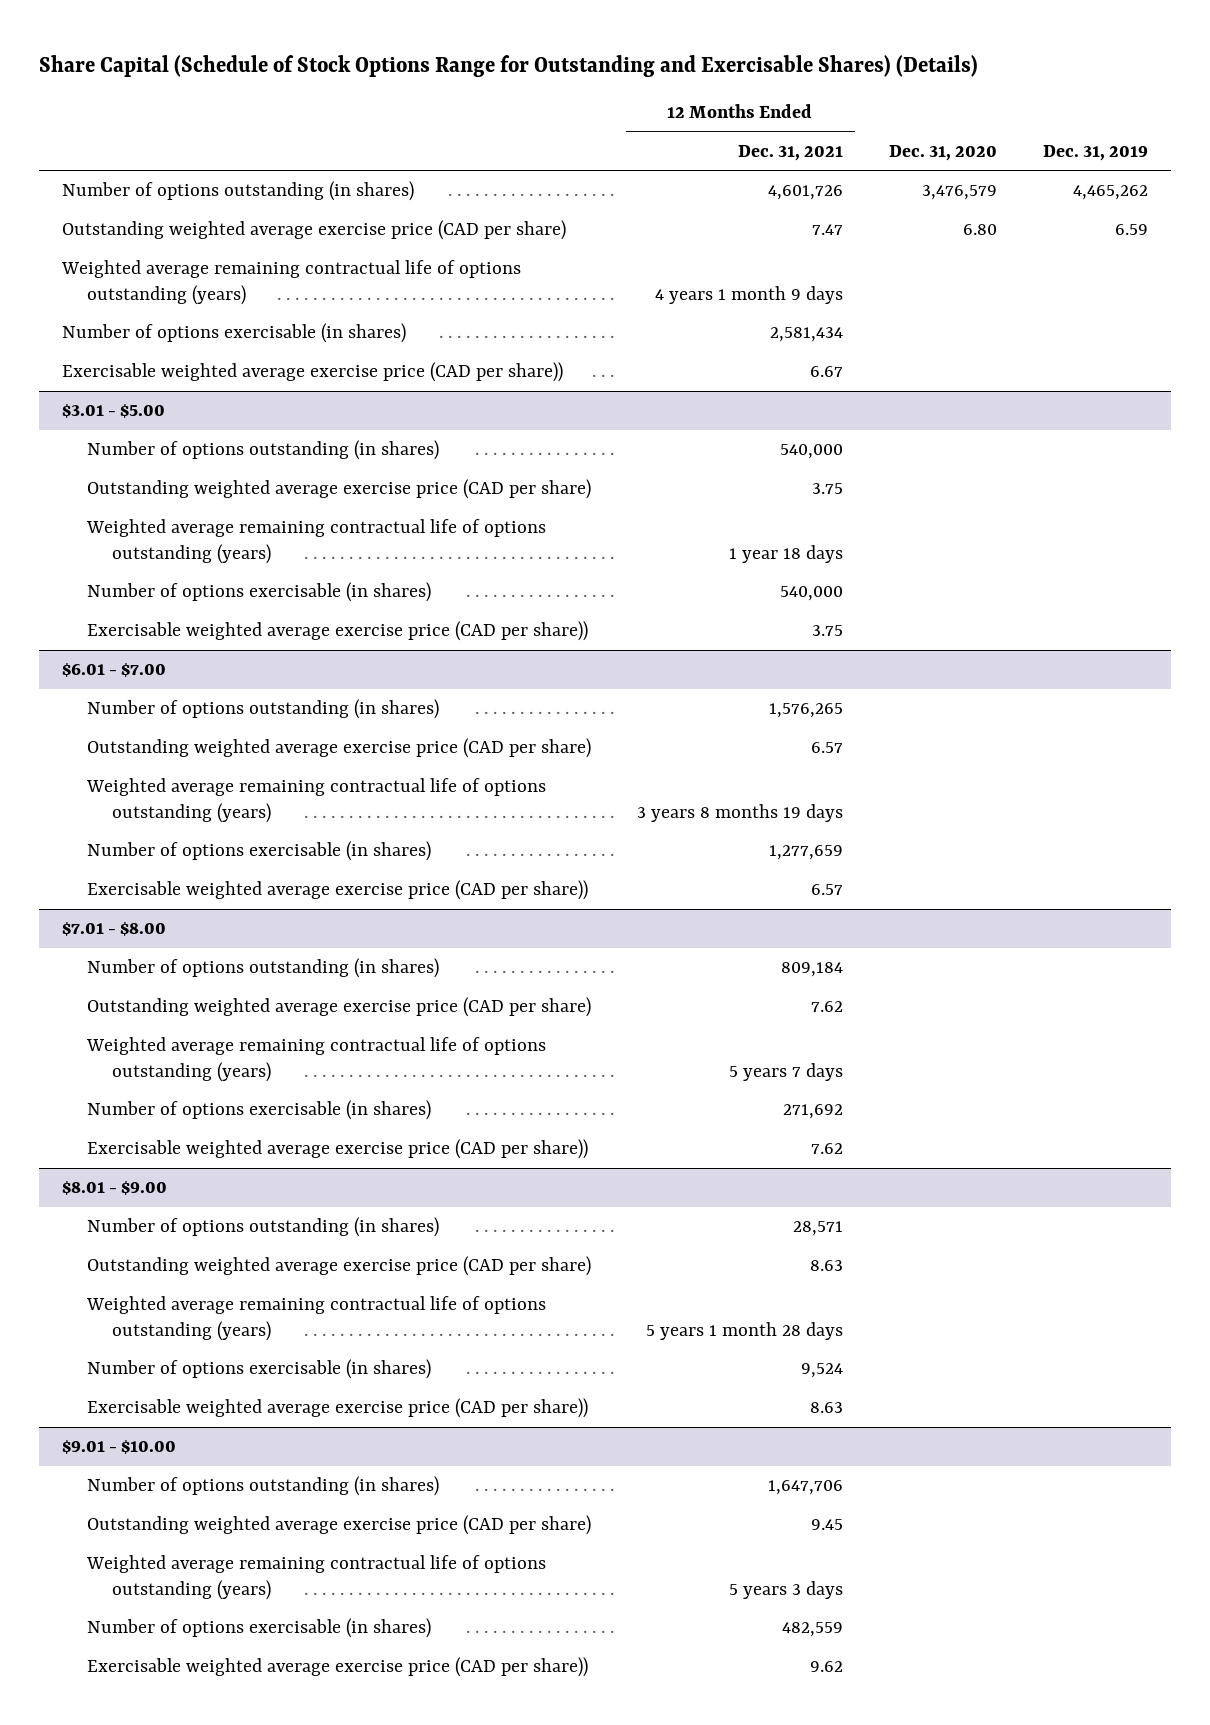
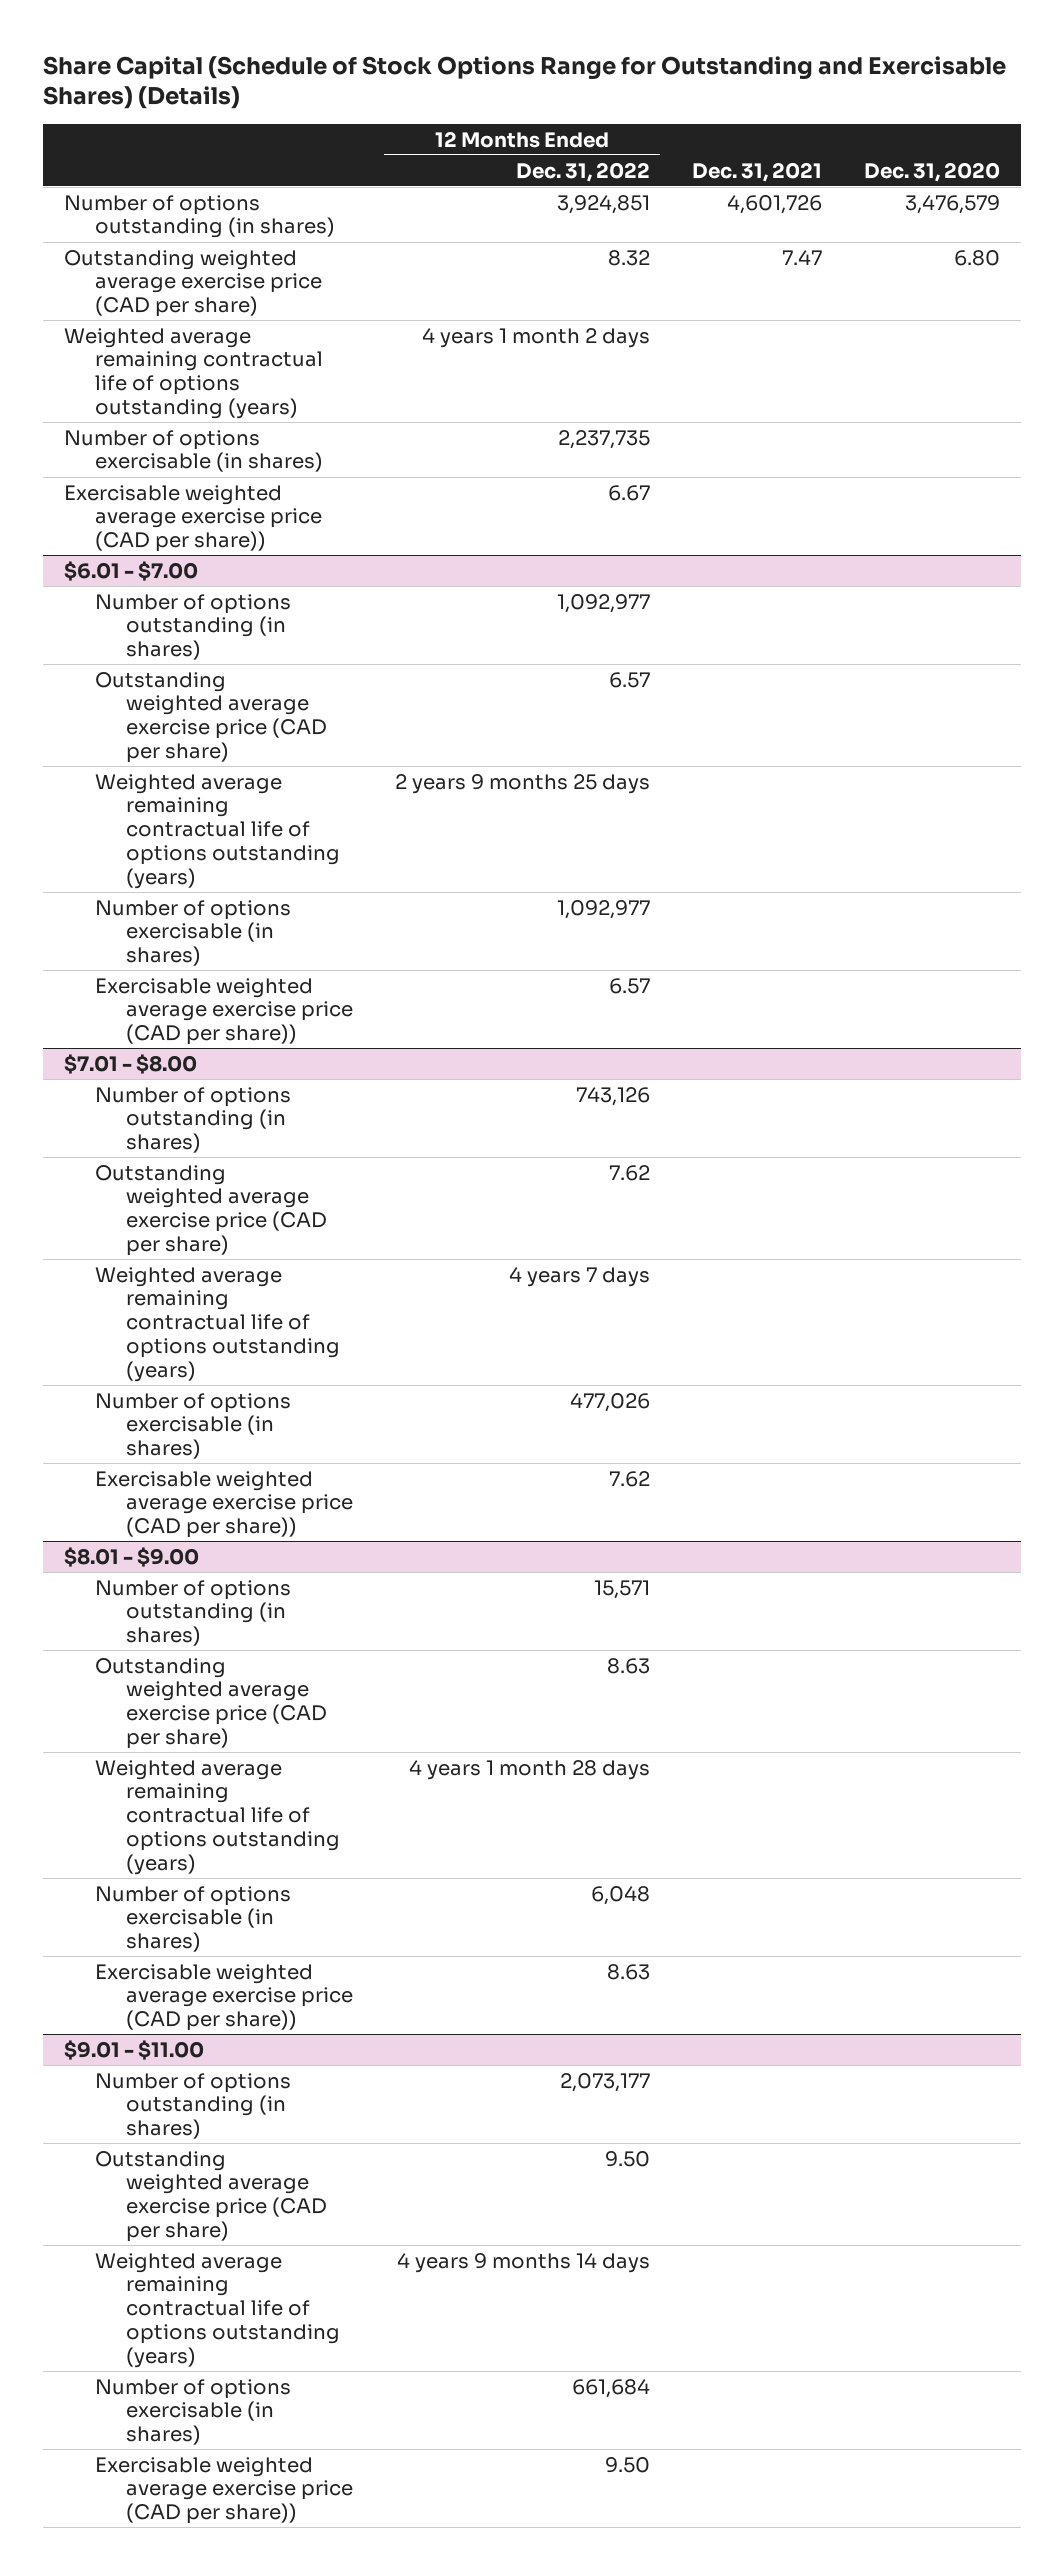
- | 12 Months Ended Dec. 31, 2021 | Dec. 31, 2020 | Dec. 31, 2019
+ | 12 Months Ended Dec. 31, 2022 | Dec. 31, 2021 | Dec. 31, 2020
- $3.01 - $5.00
- Number of options outstanding (in shares) | 540,000 | |
- Outstanding weighted average exercise price (CAD per share) | 3.75 | |
- Weighted average remaining contractual life of options outstanding (years) | 1 year 18 days | |
- Number of options exercisable (in shares) | 540,000 | |
- Exercisable weighted average exercise price (CAD per share)) | 3.75 | |
- $9.01 - $10.00
+ $9.01 - $11.00

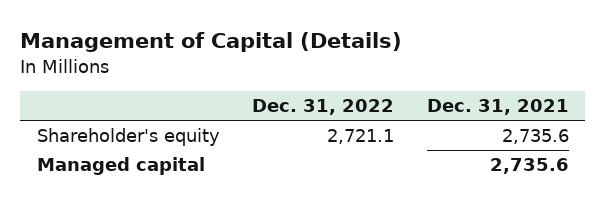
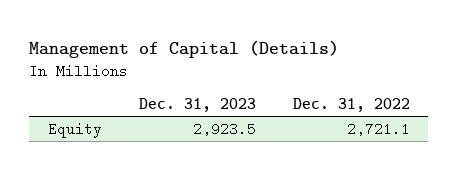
- | Dec. 31, 2022 | Dec. 31, 2021
+ | Dec. 31, 2023 | Dec. 31, 2022
- Shareholder's equity | 2,721.1 | 2,735.6
- Managed capital | | 2,735.6
+ Equity | 2,923.5 | 2,721.1

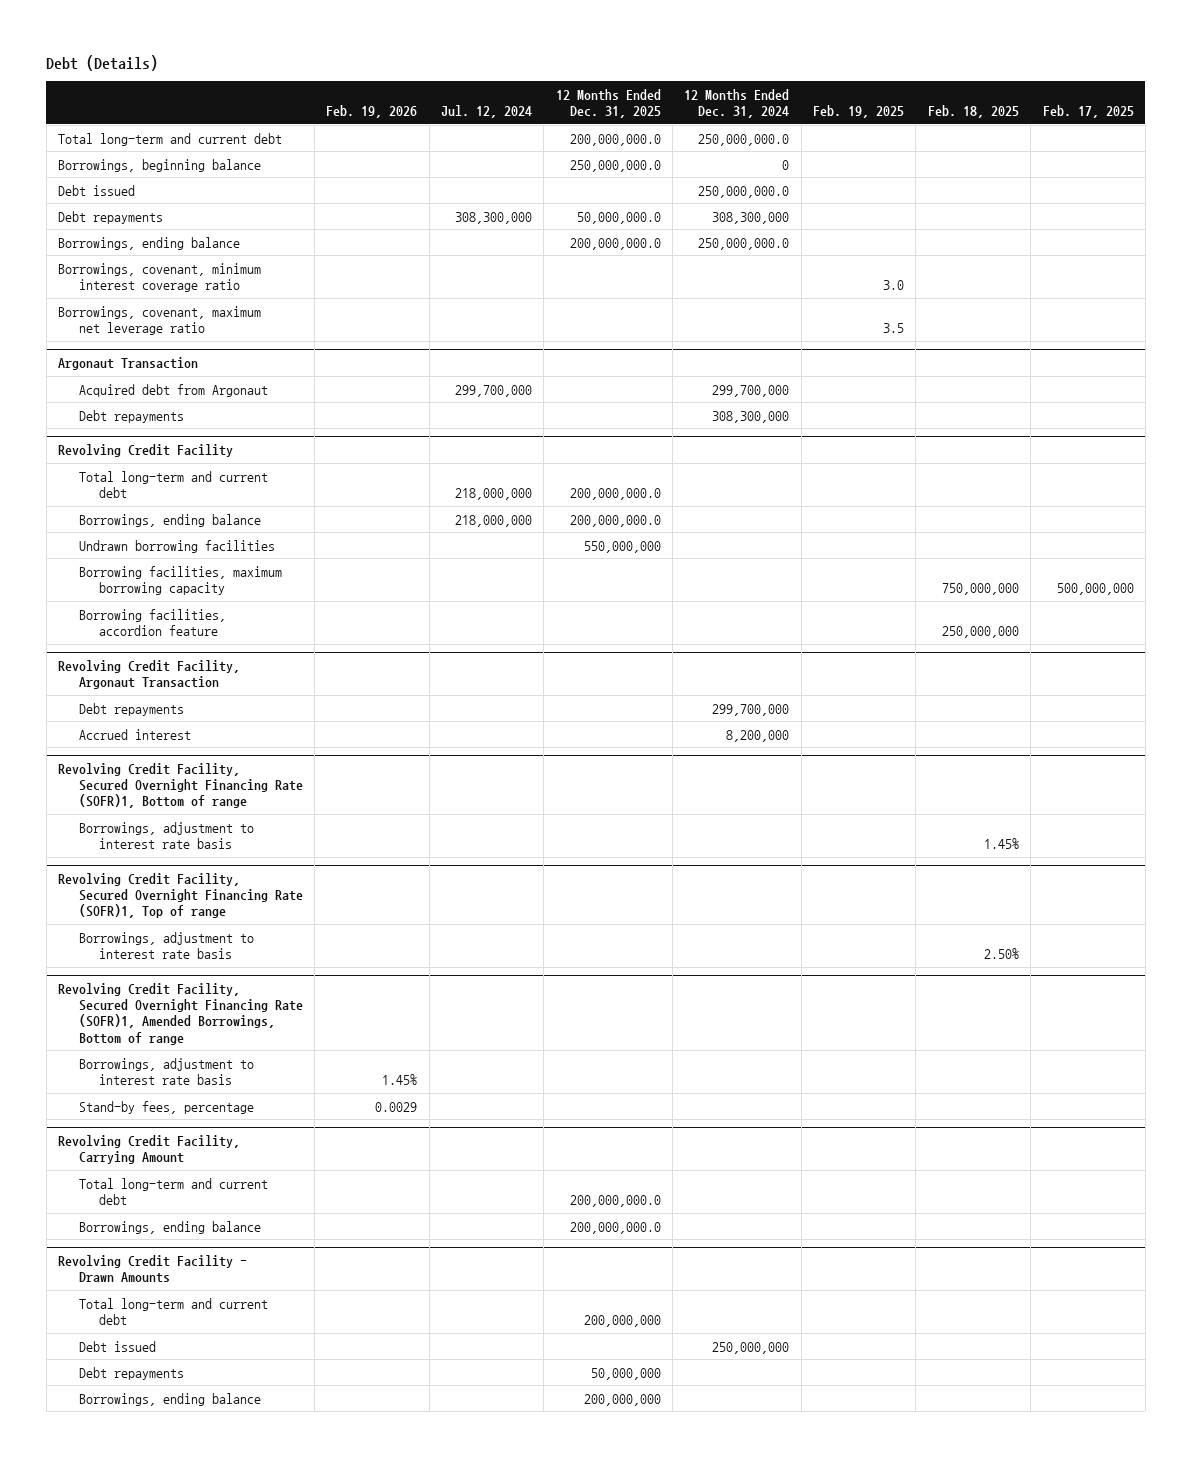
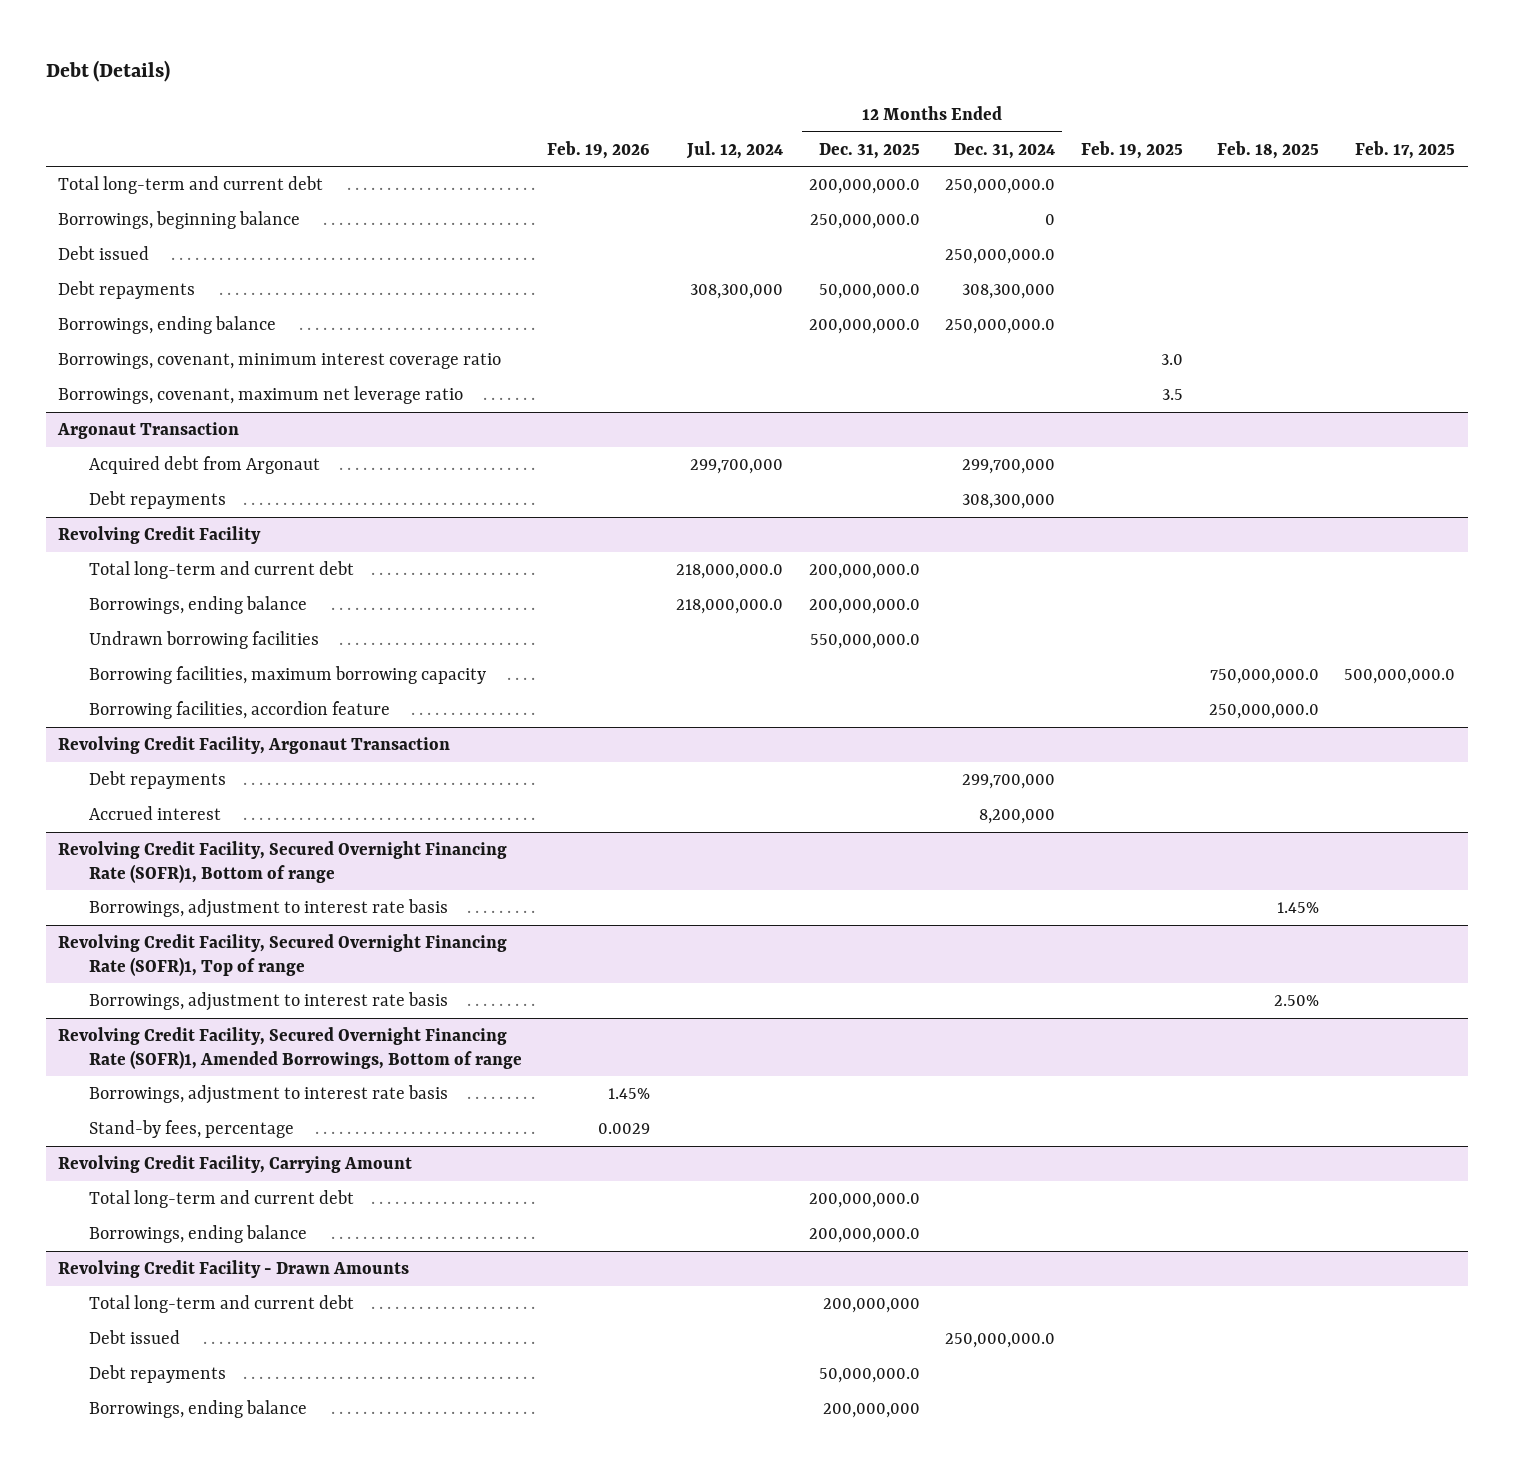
@ Revolving Credit Facility
- Total long-term and current debt | | 218,000,000 | 200,000,000.0 | | | |
- Borrowings, ending balance | | 218,000,000 | 200,000,000.0 | | | |
- Undrawn borrowing facilities | | | 550,000,000 | | | |
- Borrowing facilities, maximum borrowing capacity | | | | | | 750,000,000 | 500,000,000
- Borrowing facilities, accordion feature | | | | | | 250,000,000 |
+ Total long-term and current debt | | 218,000,000.0 | 200,000,000.0 | | | |
+ Borrowings, ending balance | | 218,000,000.0 | 200,000,000.0 | | | |
+ Undrawn borrowing facilities | | | 550,000,000.0 | | | |
+ Borrowing facilities, maximum borrowing capacity | | | | | | 750,000,000.0 | 500,000,000.0
+ Borrowing facilities, accordion feature | | | | | | 250,000,000.0 |
@ Revolving Credit Facility - Drawn Amounts
- Debt issued | | | | 250,000,000 | | |
- Debt repayments | | | 50,000,000 | | | |
+ Debt issued | | | | 250,000,000.0 | | |
+ Debt repayments | | | 50,000,000.0 | | | |

